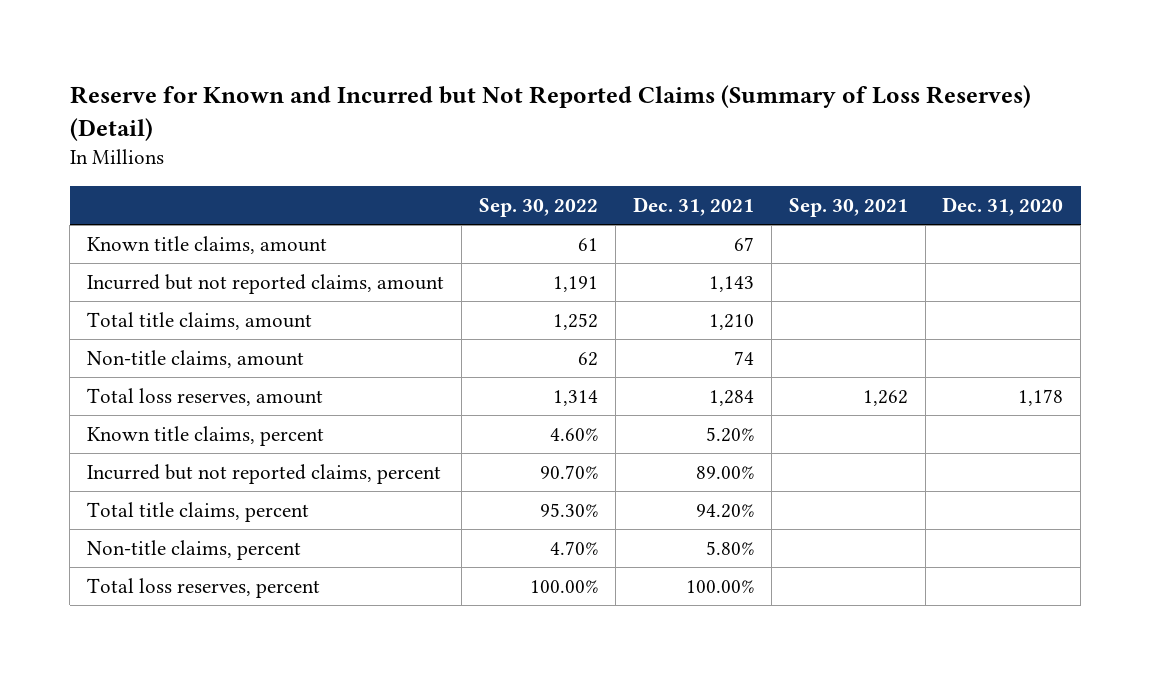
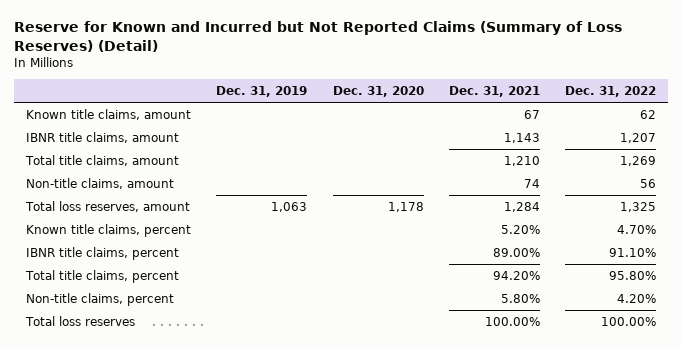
- | Sep. 30, 2022 | Dec. 31, 2021 | Sep. 30, 2021 | Dec. 31, 2020
+ | Dec. 31, 2019 | Dec. 31, 2020 | Dec. 31, 2021 | Dec. 31, 2022
- Incurred but not reported claims, amount | 1,191 | 1,143 | |
+ IBNR title claims, amount | | | 1,143 | 1,207
- Incurred but not reported claims, percent | 90.70% | 89.00% | |
+ IBNR title claims, percent | | | 89.00% | 91.10%
- Total loss reserves, percent | 100.00% | 100.00% | |
+ Total loss reserves | | | 100.00% | 100.00%

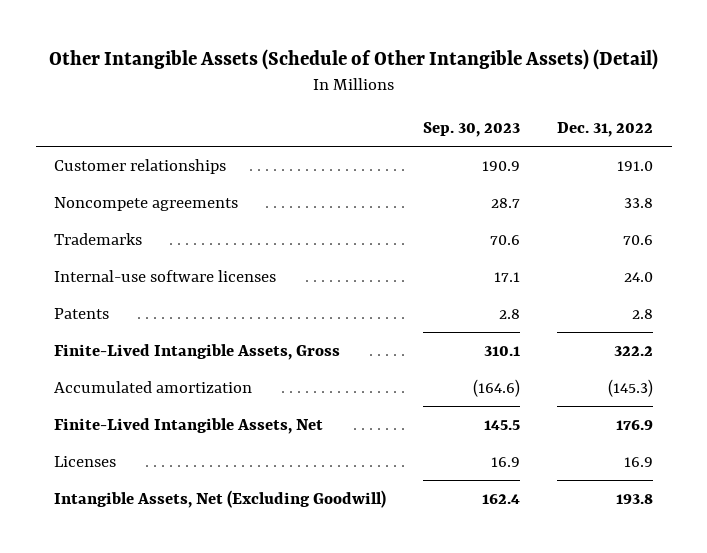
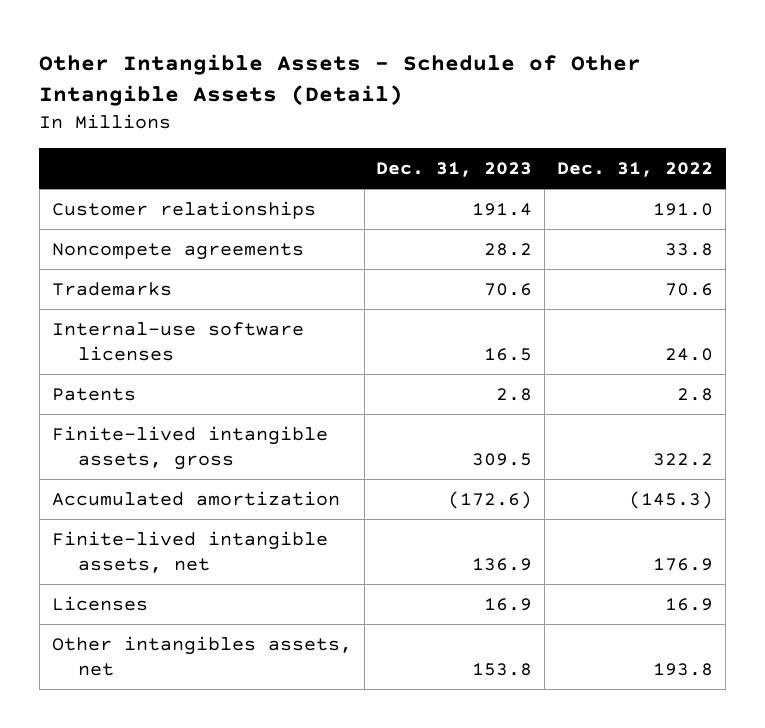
- Other Intangible Assets (Schedule of Other Intangible Assets) (Detail)
+ Other Intangible Assets - Schedule of Other Intangible Assets (Detail)
- | Sep. 30, 2023 | Dec. 31, 2022
+ | Dec. 31, 2023 | Dec. 31, 2022
- Finite-Lived Intangible Assets, Gross | 310.1 | 322.2
+ Finite-lived intangible assets, gross | 309.5 | 322.2
- Finite-Lived Intangible Assets, Net | 145.5 | 176.9
+ Finite-lived intangible assets, net | 136.9 | 176.9
- Intangible Assets, Net (Excluding Goodwill) | 162.4 | 193.8
+ Other intangibles assets, net | 153.8 | 193.8

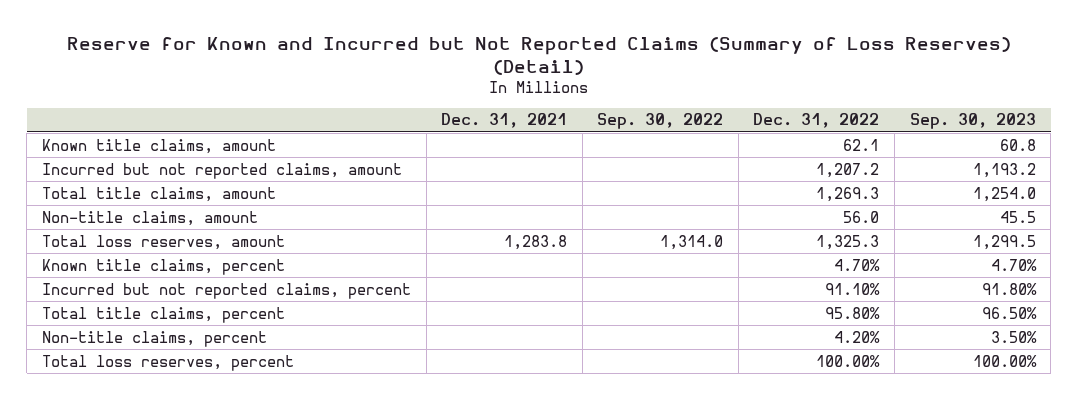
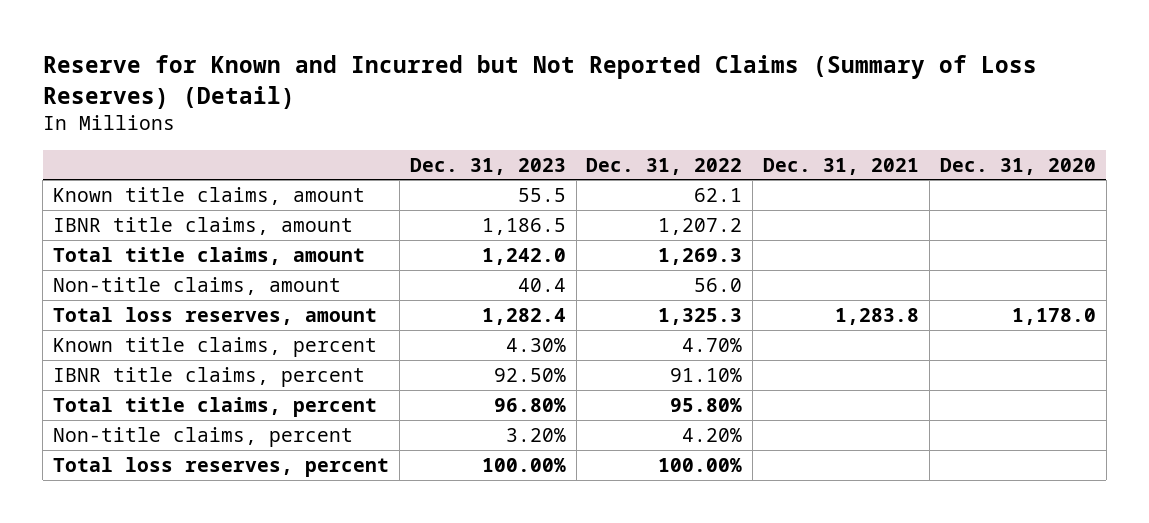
- | Dec. 31, 2021 | Sep. 30, 2022 | Dec. 31, 2022 | Sep. 30, 2023
+ | Dec. 31, 2023 | Dec. 31, 2022 | Dec. 31, 2021 | Dec. 31, 2020
- Incurred but not reported claims, amount | | | 1,207.2 | 1,193.2
+ IBNR title claims, amount | 1,186.5 | 1,207.2 | |
- Incurred but not reported claims, percent | | | 91.10% | 91.80%
+ IBNR title claims, percent | 92.50% | 91.10% | |

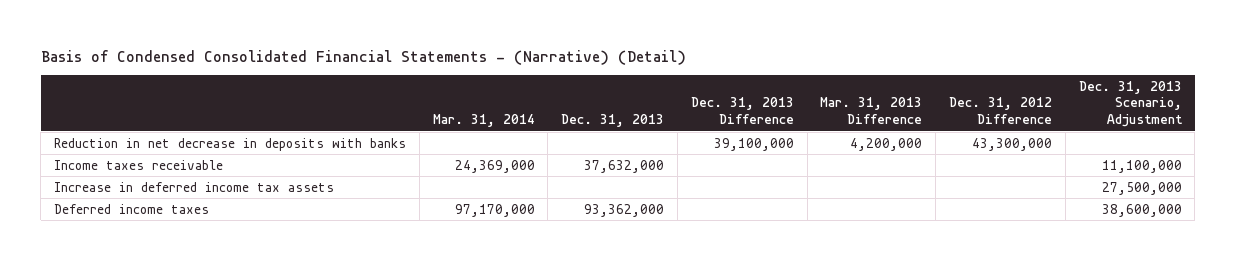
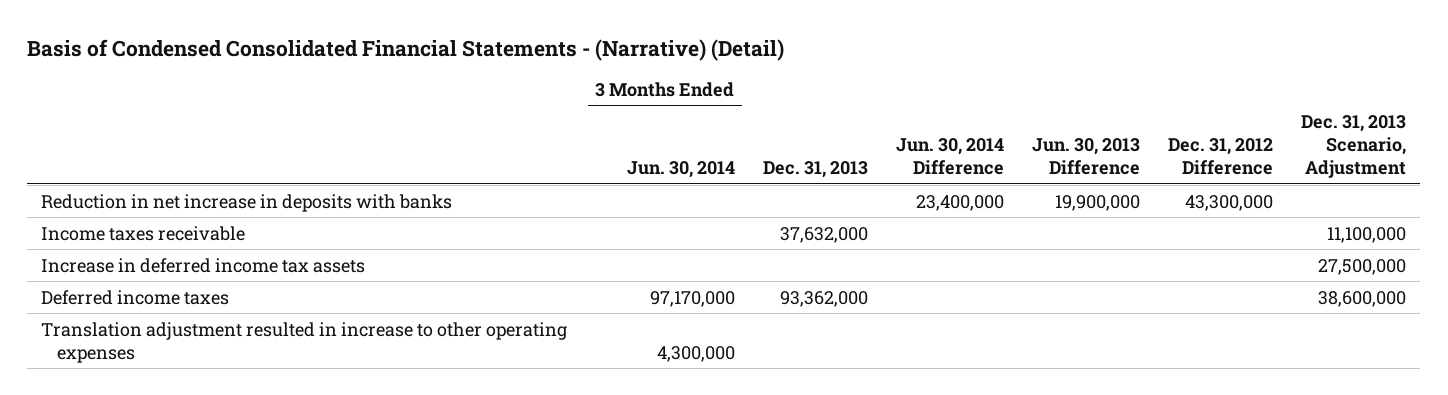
- | Mar. 31, 2014 | Dec. 31, 2013 | Dec. 31, 2013 Difference | Mar. 31, 2013 Difference | Dec. 31, 2012 Difference | Dec. 31, 2013 Scenario, Adjustment
+ | 3 Months Ended Jun. 30, 2014 | Dec. 31, 2013 | Jun. 30, 2014 Difference | Jun. 30, 2013 Difference | Dec. 31, 2012 Difference | Dec. 31, 2013 Scenario, Adjustment
- Reduction in net decrease in deposits with banks | | | 39,100,000 | 4,200,000 | 43,300,000 |
+ Reduction in net increase in deposits with banks | | | 23,400,000 | 19,900,000 | 43,300,000 |
+ Translation adjustment resulted in increase to other operating expenses | 4,300,000 | | | | |

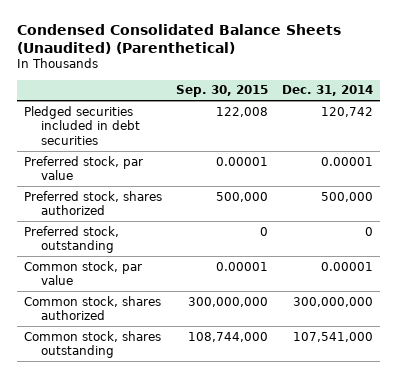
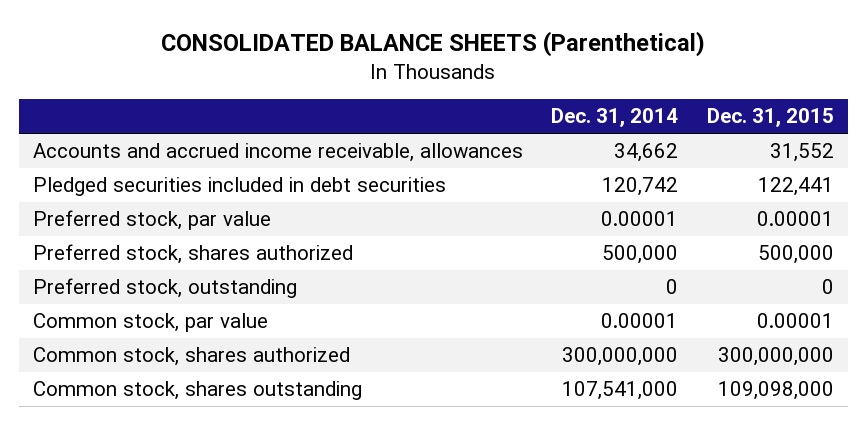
- Condensed Consolidated Balance Sheets (Unaudited) (Parenthetical)
+ CONSOLIDATED BALANCE SHEETS (Parenthetical)
- | Sep. 30, 2015 | Dec. 31, 2014
+ | Dec. 31, 2014 | Dec. 31, 2015
+ Accounts and accrued income receivable, allowances | 34,662 | 31,552

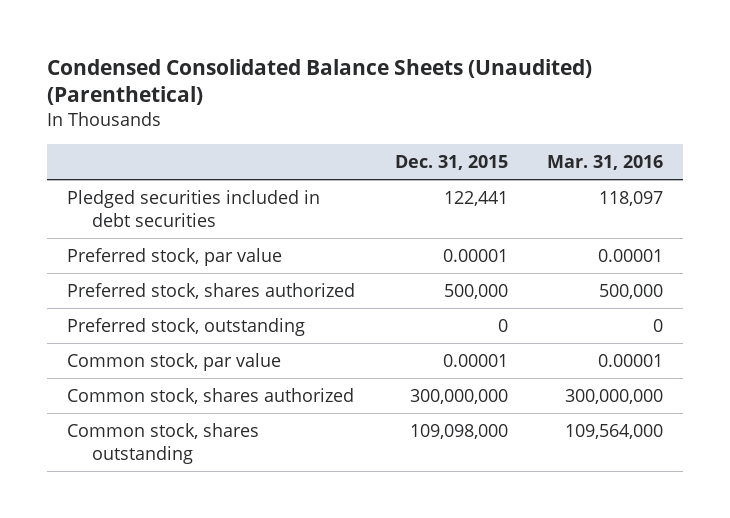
- CONSOLIDATED BALANCE SHEETS (Parenthetical)
+ Condensed Consolidated Balance Sheets (Unaudited) (Parenthetical)
- | Dec. 31, 2014 | Dec. 31, 2015
+ | Dec. 31, 2015 | Mar. 31, 2016
- Accounts and accrued income receivable, allowances | 34,662 | 31,552

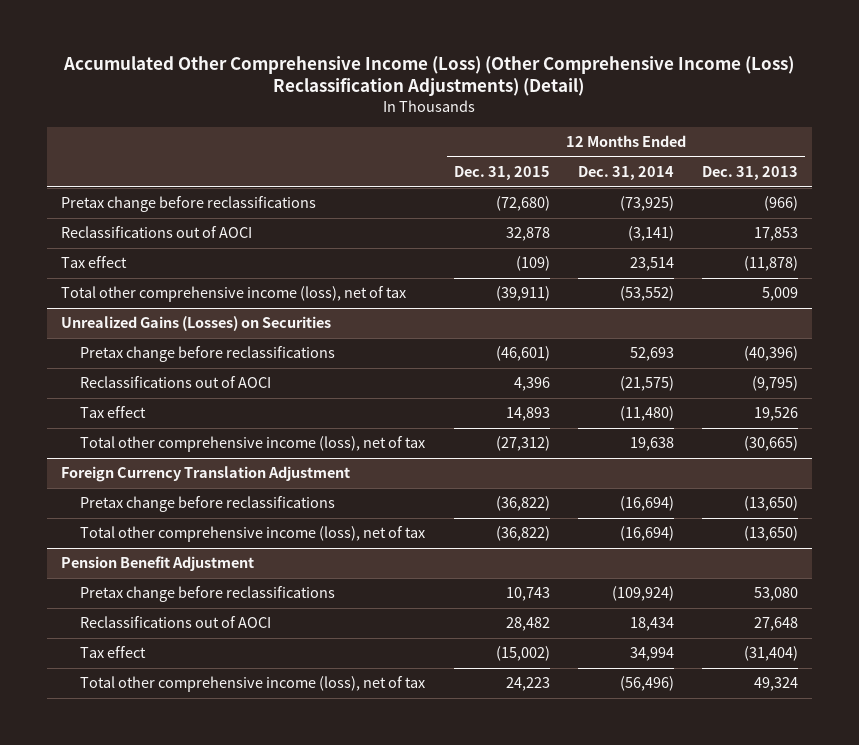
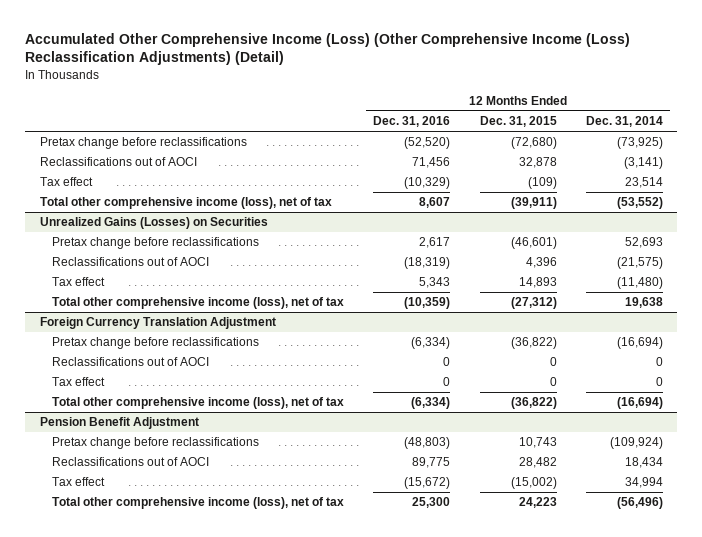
- | 12 Months Ended Dec. 31, 2015 | 12 Months Ended Dec. 31, 2014 | 12 Months Ended Dec. 31, 2013
+ | 12 Months Ended Dec. 31, 2016 | 12 Months Ended Dec. 31, 2015 | 12 Months Ended Dec. 31, 2014
@ Foreign Currency Translation Adjustment
+ Reclassifications out of AOCI | 0 | 0 | 0
+ Tax effect | 0 | 0 | 0

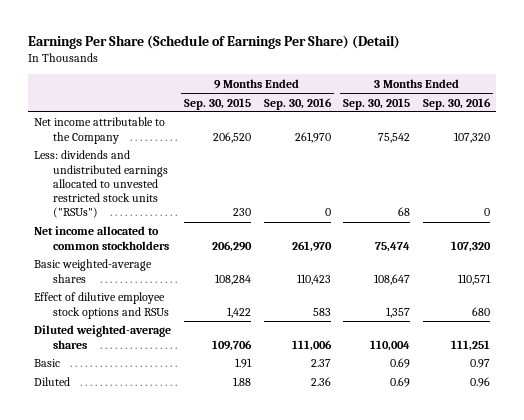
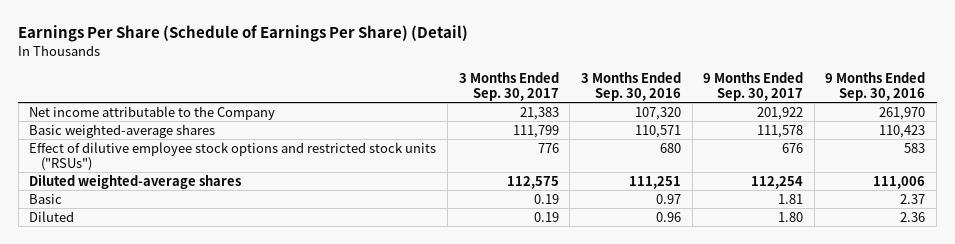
- | 9 Months Ended Sep. 30, 2015 | 9 Months Ended Sep. 30, 2016 | 3 Months Ended Sep. 30, 2015 | 3 Months Ended Sep. 30, 2016
+ | 3 Months Ended Sep. 30, 2017 | 3 Months Ended Sep. 30, 2016 | 9 Months Ended Sep. 30, 2017 | 9 Months Ended Sep. 30, 2016
- Less: dividends and undistributed earnings allocated to unvested restricted stock units ("RSUs") | 230 | 0 | 68 | 0
- Net income allocated to common stockholders | 206,290 | 261,970 | 75,474 | 107,320
- Effect of dilutive employee stock options and RSUs | 1,422 | 583 | 1,357 | 680
+ Effect of dilutive employee stock options and restricted stock units ("RSUs") | 776 | 680 | 676 | 583

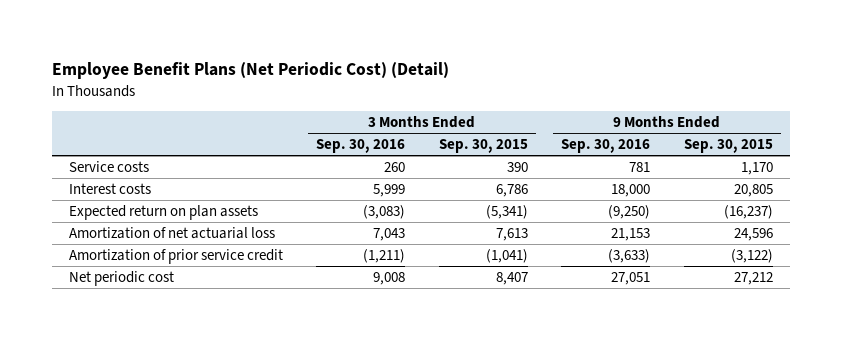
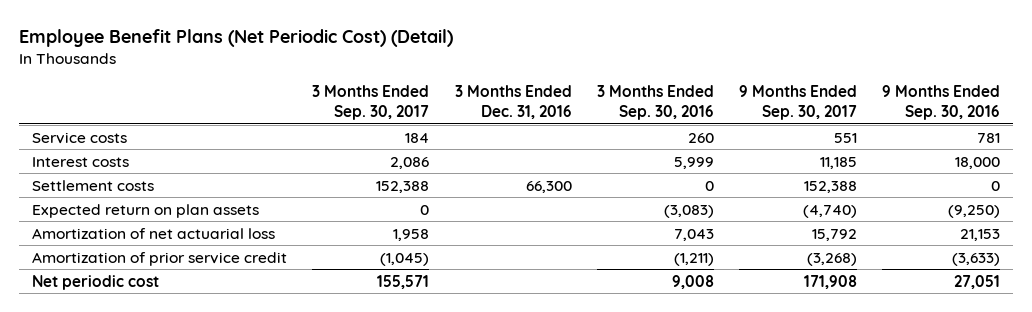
- | 3 Months Ended Sep. 30, 2016 | 3 Months Ended Sep. 30, 2015 | 9 Months Ended Sep. 30, 2016 | 9 Months Ended Sep. 30, 2015
+ | 3 Months Ended Sep. 30, 2017 | 3 Months Ended Dec. 31, 2016 | 3 Months Ended Sep. 30, 2016 | 9 Months Ended Sep. 30, 2017 | 9 Months Ended Sep. 30, 2016
+ Settlement costs | 152,388 | 66,300 | 0 | 152,388 | 0

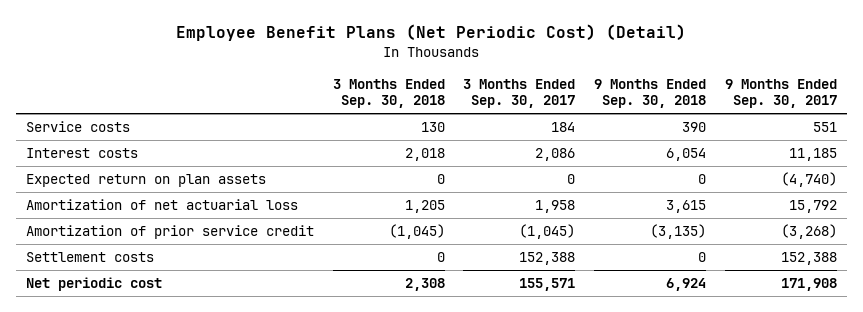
- | 3 Months Ended Sep. 30, 2017 | 3 Months Ended Dec. 31, 2016 | 3 Months Ended Sep. 30, 2016 | 9 Months Ended Sep. 30, 2017 | 9 Months Ended Sep. 30, 2016
+ | 3 Months Ended Sep. 30, 2018 | 3 Months Ended Sep. 30, 2017 | 9 Months Ended Sep. 30, 2018 | 9 Months Ended Sep. 30, 2017
moved down: Settlement costs | 0 | 152,388 | 0 | 152,388

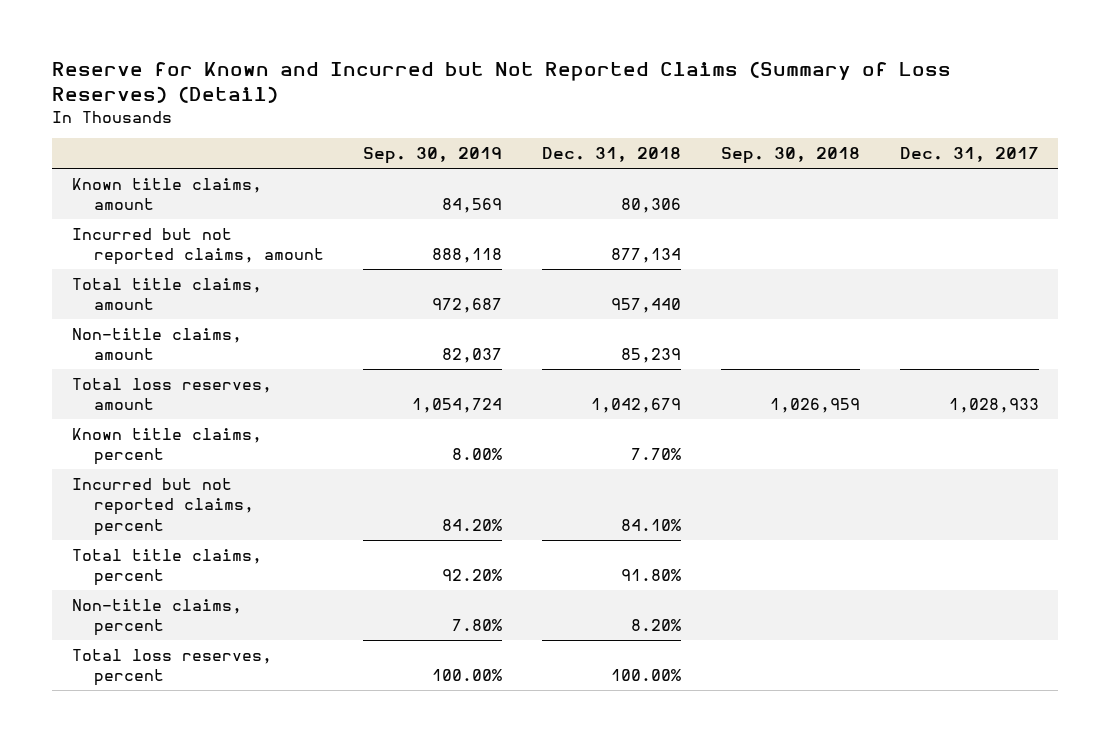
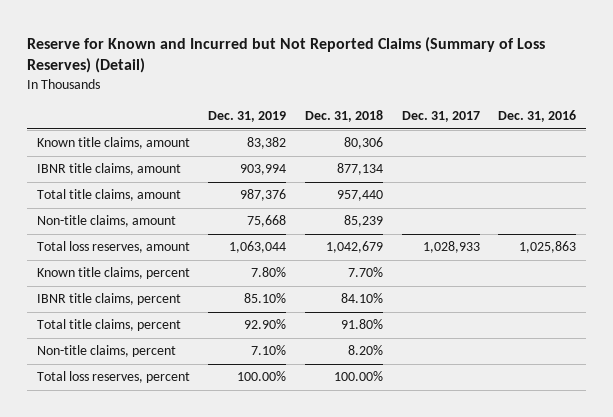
- | Sep. 30, 2019 | Dec. 31, 2018 | Sep. 30, 2018 | Dec. 31, 2017
+ | Dec. 31, 2019 | Dec. 31, 2018 | Dec. 31, 2017 | Dec. 31, 2016
- Incurred but not reported claims, amount | 888,118 | 877,134 | |
+ IBNR title claims, amount | 903,994 | 877,134 | |
- Incurred but not reported claims, percent | 84.20% | 84.10% | |
+ IBNR title claims, percent | 85.10% | 84.10% | |

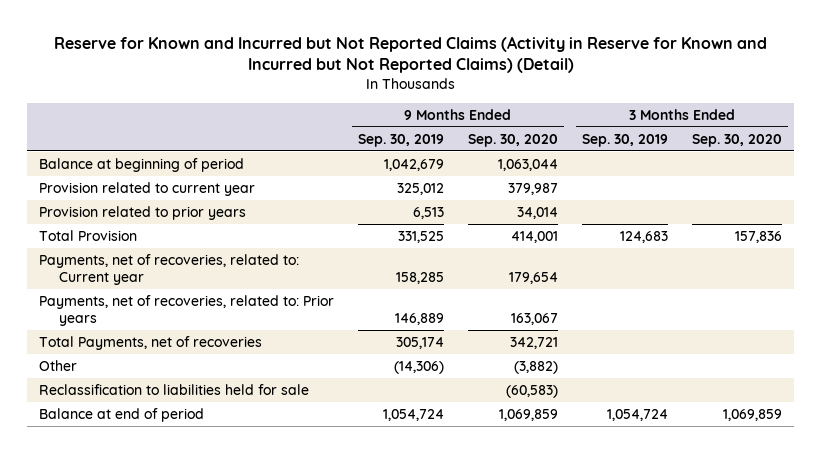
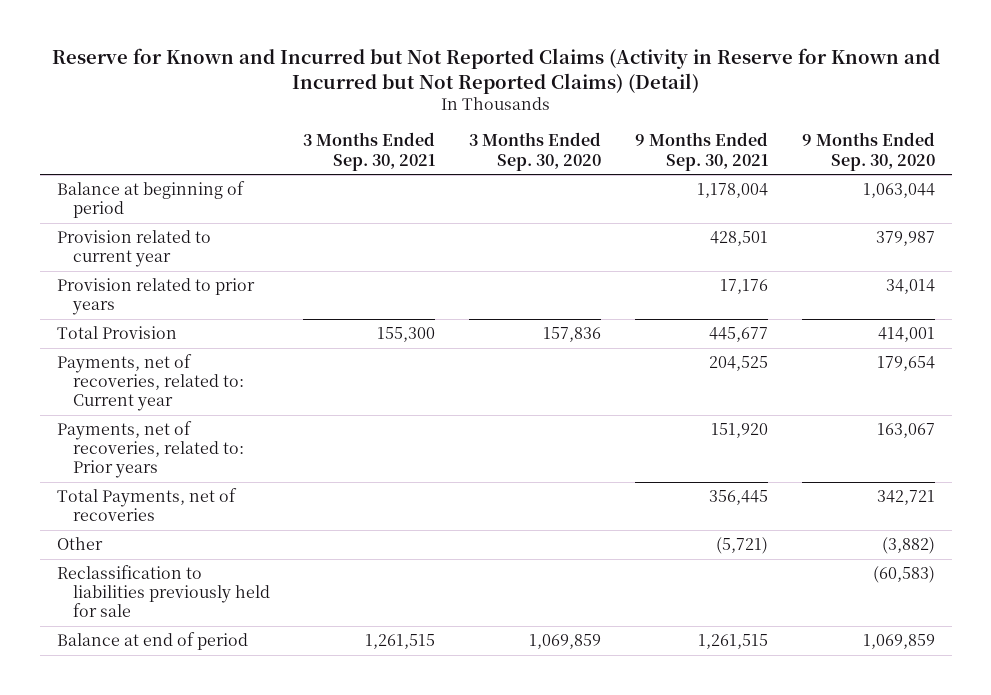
- | 9 Months Ended Sep. 30, 2019 | 9 Months Ended Sep. 30, 2020 | 3 Months Ended Sep. 30, 2019 | 3 Months Ended Sep. 30, 2020
+ | 3 Months Ended Sep. 30, 2021 | 3 Months Ended Sep. 30, 2020 | 9 Months Ended Sep. 30, 2021 | 9 Months Ended Sep. 30, 2020
- Reclassification to liabilities held for sale | | (60,583) | |
+ Reclassification to liabilities previously held for sale | | | | (60,583)

